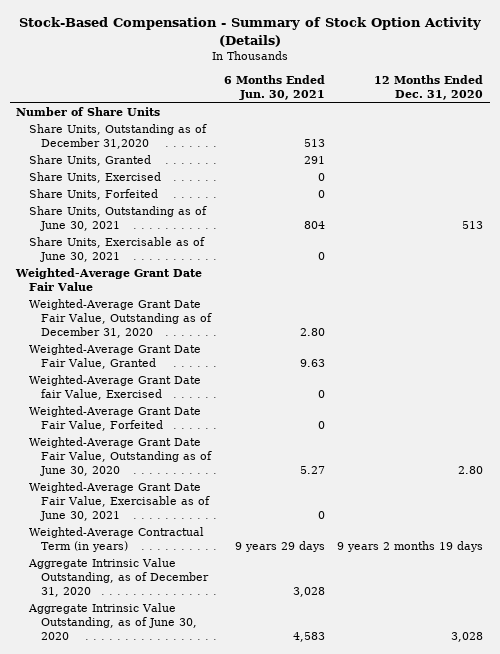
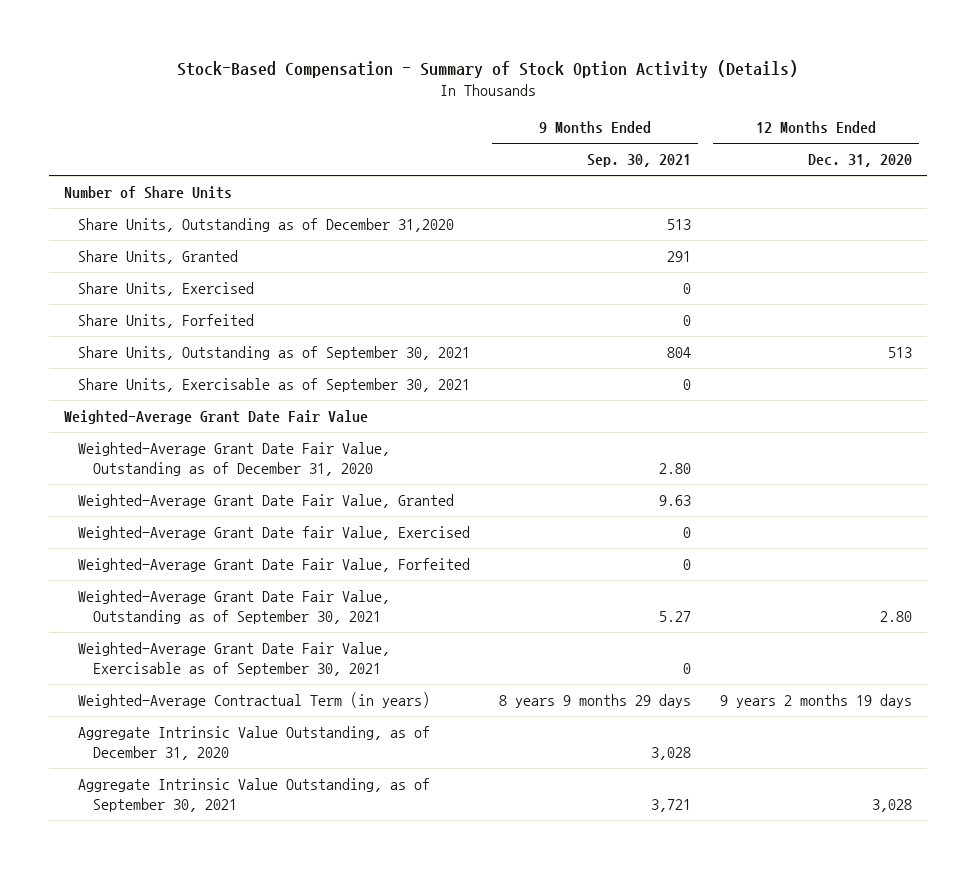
- | 6 Months Ended Jun. 30, 2021 | 12 Months Ended Dec. 31, 2020
+ | 9 Months Ended Sep. 30, 2021 | 12 Months Ended Dec. 31, 2020
- Share Units, Outstanding as of June 30, 2021 | 804 | 513
- Share Units, Exercisable as of June 30, 2021 | 0 |
+ Share Units, Outstanding as of September 30, 2021 | 804 | 513
+ Share Units, Exercisable as of September 30, 2021 | 0 |
- Weighted-Average Grant Date Fair Value, Outstanding as of June 30, 2020 | 5.27 | 2.80
- Weighted-Average Grant Date Fair Value, Exercisable as of June 30, 2021 | 0 |
+ Weighted-Average Grant Date Fair Value, Outstanding as of September 30, 2021 | 5.27 | 2.80
+ Weighted-Average Grant Date Fair Value, Exercisable as of September 30, 2021 | 0 |
- Aggregate Intrinsic Value Outstanding, as of June 30, 2020 | 4,583 | 3,028
+ Aggregate Intrinsic Value Outstanding, as of September 30, 2021 | 3,721 | 3,028

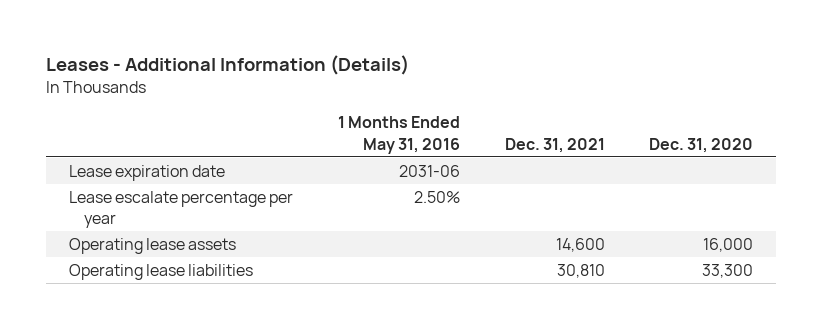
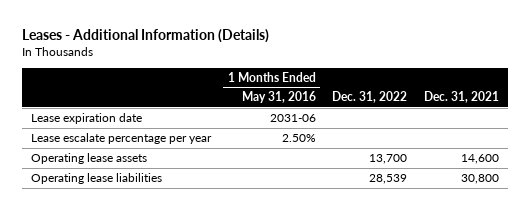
- | 1 Months Ended May 31, 2016 | Dec. 31, 2021 | Dec. 31, 2020
+ | 1 Months Ended May 31, 2016 | Dec. 31, 2022 | Dec. 31, 2021
- Operating lease liabilities | | 30,810 | 33,300
+ Operating lease liabilities | | 28,539 | 30,800

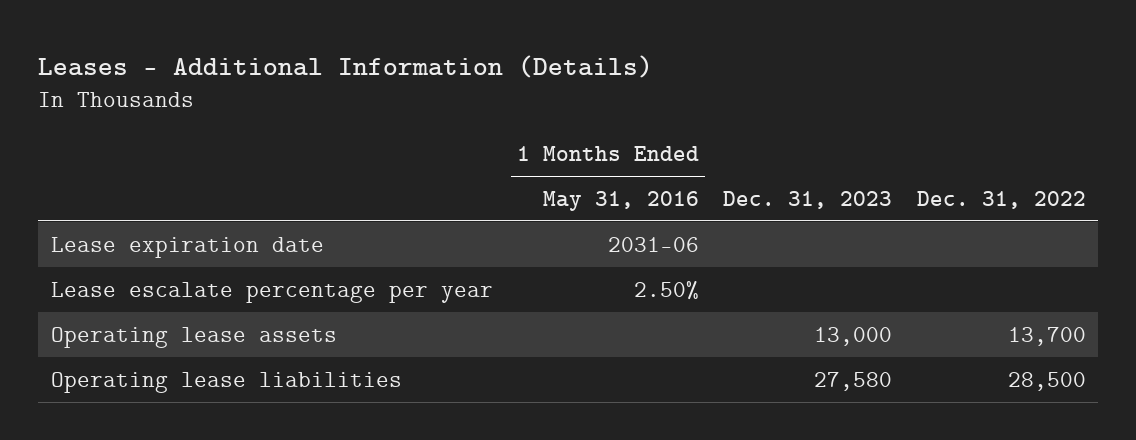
- | 1 Months Ended May 31, 2016 | Dec. 31, 2022 | Dec. 31, 2021
+ | 1 Months Ended May 31, 2016 | Dec. 31, 2023 | Dec. 31, 2022
- Operating lease liabilities | | 28,539 | 30,800
+ Operating lease liabilities | | 27,580 | 28,500

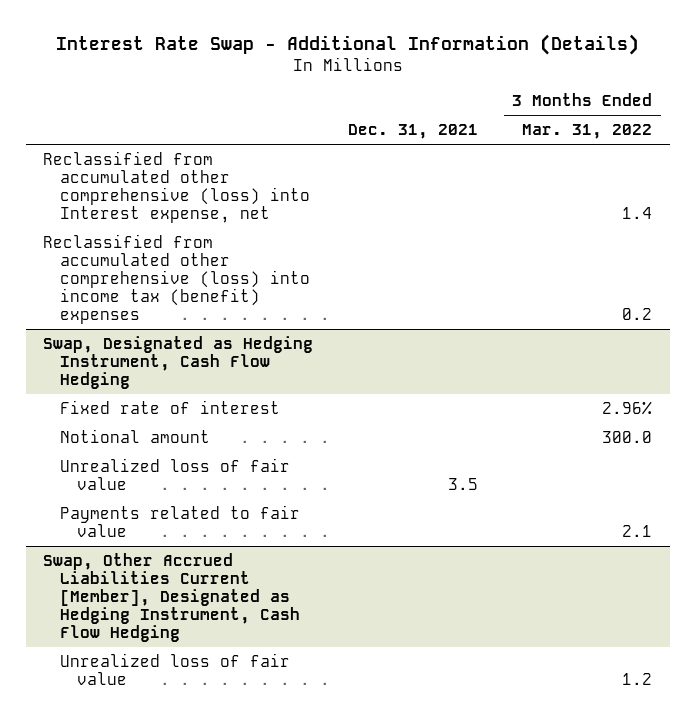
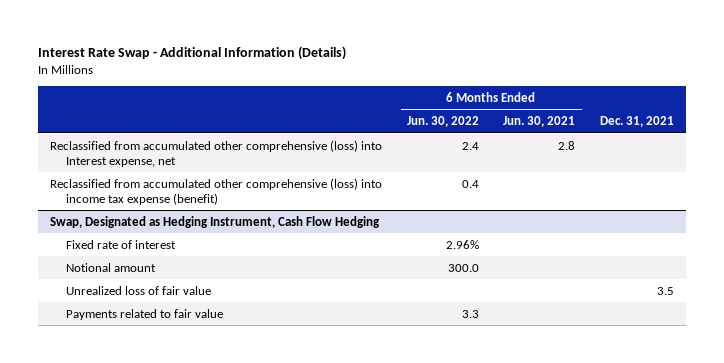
- | Dec. 31, 2021 | 3 Months Ended Mar. 31, 2022
+ | 6 Months Ended Jun. 30, 2022 | 6 Months Ended Jun. 30, 2021 | Dec. 31, 2021
- Reclassified from accumulated other comprehensive (loss) into income tax (benefit) expenses | | 0.2
+ Reclassified from accumulated other comprehensive (loss) into income tax expense (benefit) | 0.4 | |
- Swap, Other Accrued Liabilities Current [Member], Designated as Hedging Instrument, Cash Flow Hedging
- Unrealized loss of fair value | | 1.2

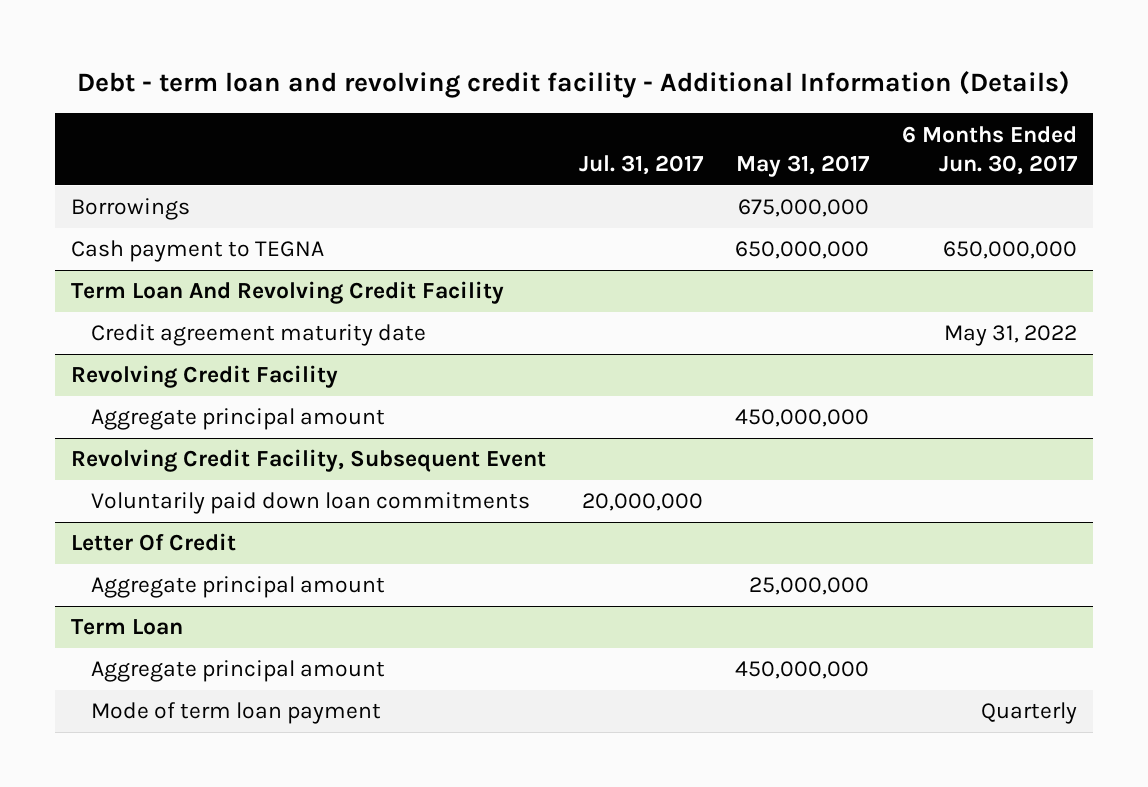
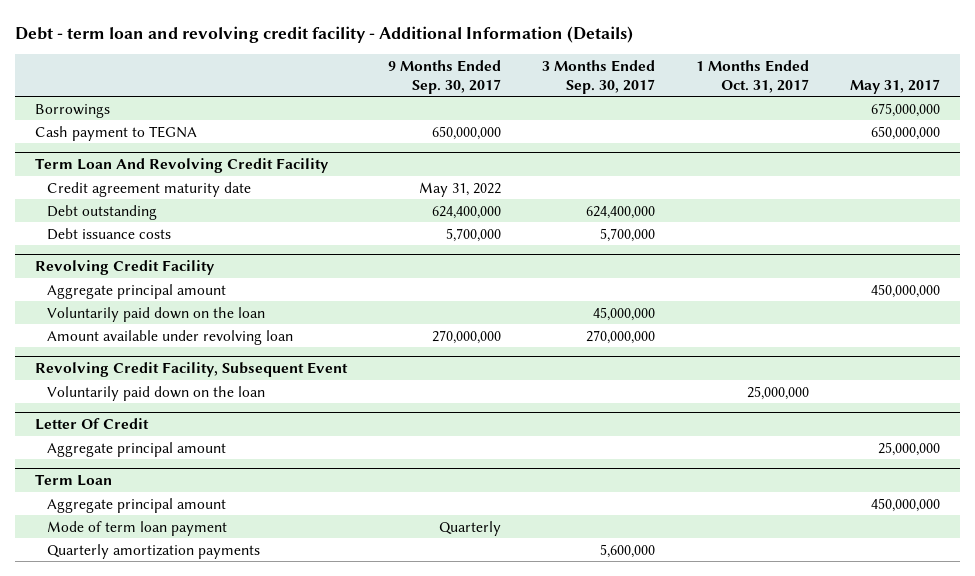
- | Jul. 31, 2017 | May 31, 2017 | 6 Months Ended Jun. 30, 2017
+ | 9 Months Ended Sep. 30, 2017 | 3 Months Ended Sep. 30, 2017 | 1 Months Ended Oct. 31, 2017 | May 31, 2017
@ Term Loan And Revolving Credit Facility
+ Debt outstanding | 624,400,000 | 624,400,000 | |
+ Debt issuance costs | 5,700,000 | 5,700,000 | |
@ Revolving Credit Facility
+ Voluntarily paid down on the loan | | 45,000,000 | |
+ Amount available under revolving loan | 270,000,000 | 270,000,000 | |
@ Revolving Credit Facility, Subsequent Event
- Voluntarily paid down loan commitments | 20,000,000 | |
+ Voluntarily paid down on the loan | | | 25,000,000 |
@ Term Loan
+ Quarterly amortization payments | | 5,600,000 | |

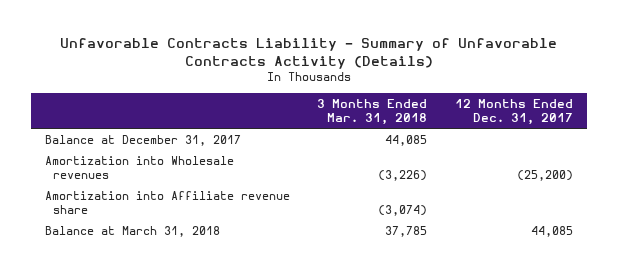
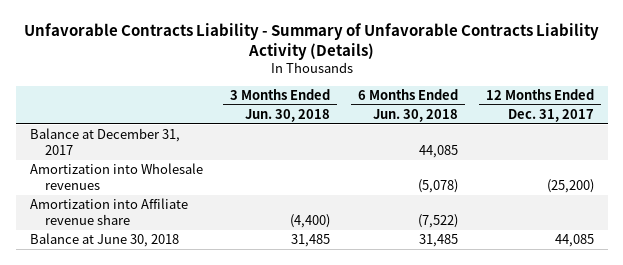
- Unfavorable Contracts Liability - Summary of Unfavorable Contracts Activity (Details)
+ Unfavorable Contracts Liability - Summary of Unfavorable Contracts Liability Activity (Details)
- | 3 Months Ended Mar. 31, 2018 | 12 Months Ended Dec. 31, 2017
+ | 3 Months Ended Jun. 30, 2018 | 6 Months Ended Jun. 30, 2018 | 12 Months Ended Dec. 31, 2017
- Balance at March 31, 2018 | 37,785 | 44,085
+ Balance at June 30, 2018 | 31,485 | 31,485 | 44,085

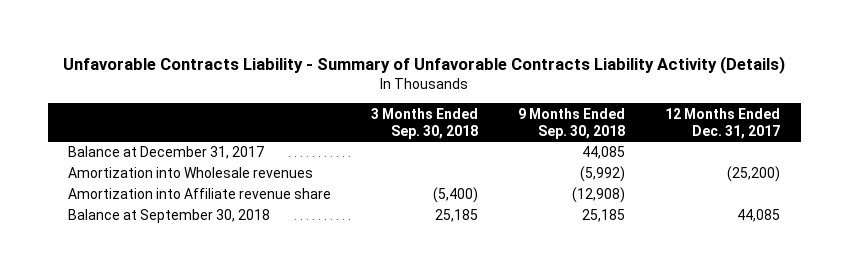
- | 3 Months Ended Jun. 30, 2018 | 6 Months Ended Jun. 30, 2018 | 12 Months Ended Dec. 31, 2017
+ | 3 Months Ended Sep. 30, 2018 | 9 Months Ended Sep. 30, 2018 | 12 Months Ended Dec. 31, 2017
- Balance at June 30, 2018 | 31,485 | 31,485 | 44,085
+ Balance at September 30, 2018 | 25,185 | 25,185 | 44,085

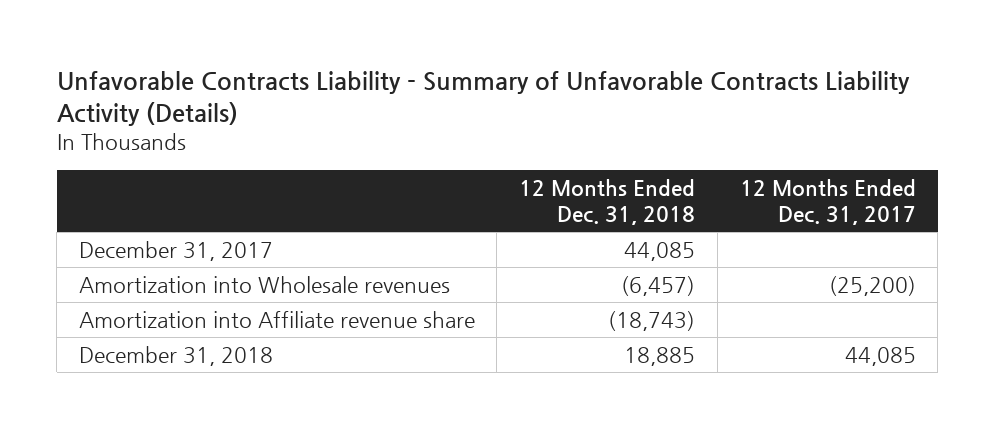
- | 3 Months Ended Sep. 30, 2018 | 9 Months Ended Sep. 30, 2018 | 12 Months Ended Dec. 31, 2017
+ | 12 Months Ended Dec. 31, 2018 | 12 Months Ended Dec. 31, 2017
- Balance at December 31, 2017 | | 44,085 |
+ December 31, 2017 | 44,085 |
- Balance at September 30, 2018 | 25,185 | 25,185 | 44,085
+ December 31, 2018 | 18,885 | 44,085

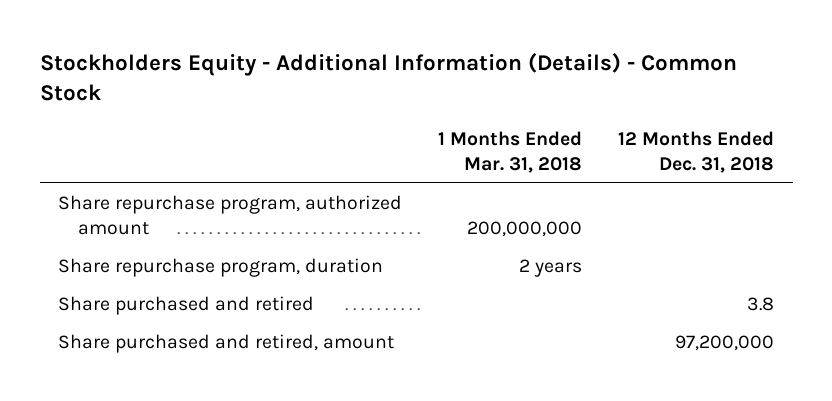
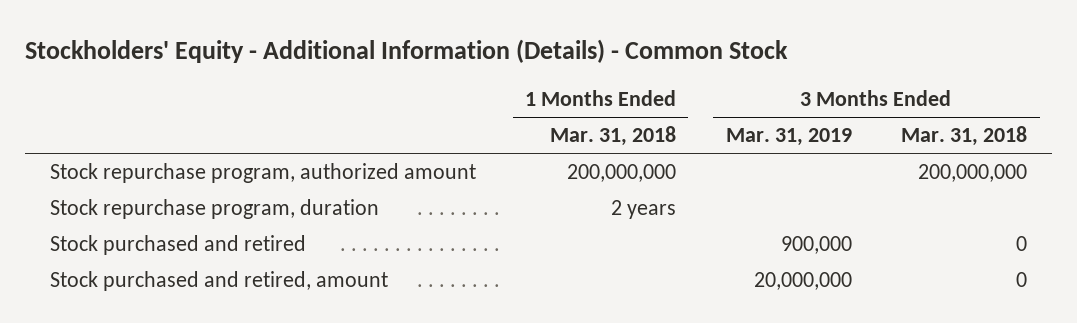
- Stockholders Equity - Additional Information (Details) - Common Stock
+ Stockholders' Equity - Additional Information (Details) - Common Stock
- | 1 Months Ended Mar. 31, 2018 | 12 Months Ended Dec. 31, 2018
+ | 1 Months Ended Mar. 31, 2018 | 3 Months Ended Mar. 31, 2019 | 3 Months Ended Mar. 31, 2018
- Share repurchase program, authorized amount | 200,000,000 |
- Share repurchase program, duration | 2 years |
- Share purchased and retired | | 3.8
- Share purchased and retired, amount | | 97,200,000
+ Stock repurchase program, authorized amount | 200,000,000 | | 200,000,000
+ Stock repurchase program, duration | 2 years | |
+ Stock purchased and retired | | 900,000 | 0
+ Stock purchased and retired, amount | | 20,000,000 | 0

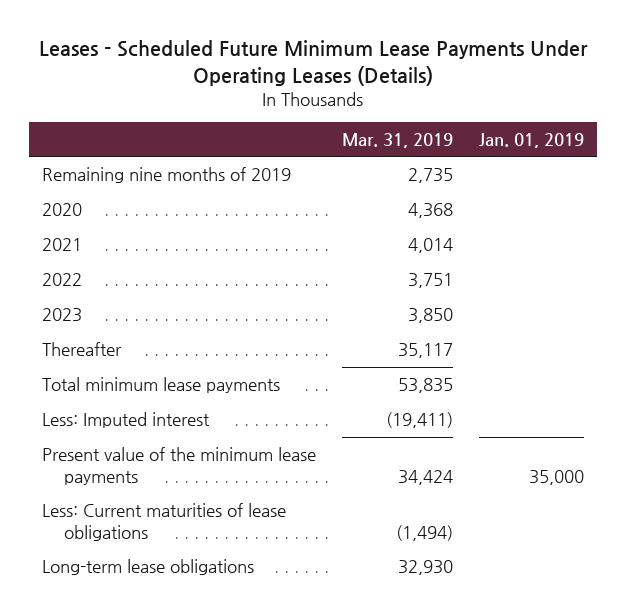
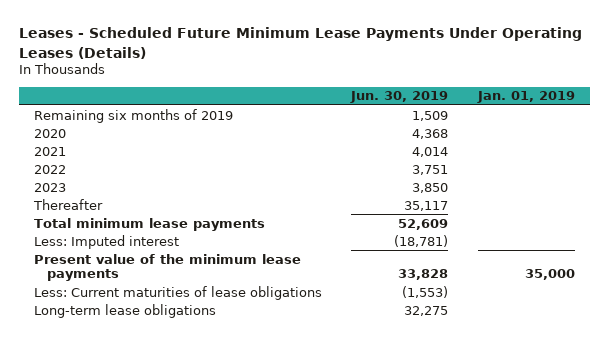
- | Mar. 31, 2019 | Jan. 01, 2019
+ | Jun. 30, 2019 | Jan. 01, 2019
- Remaining nine months of 2019 | 2,735 |
+ Remaining six months of 2019 | 1,509 |

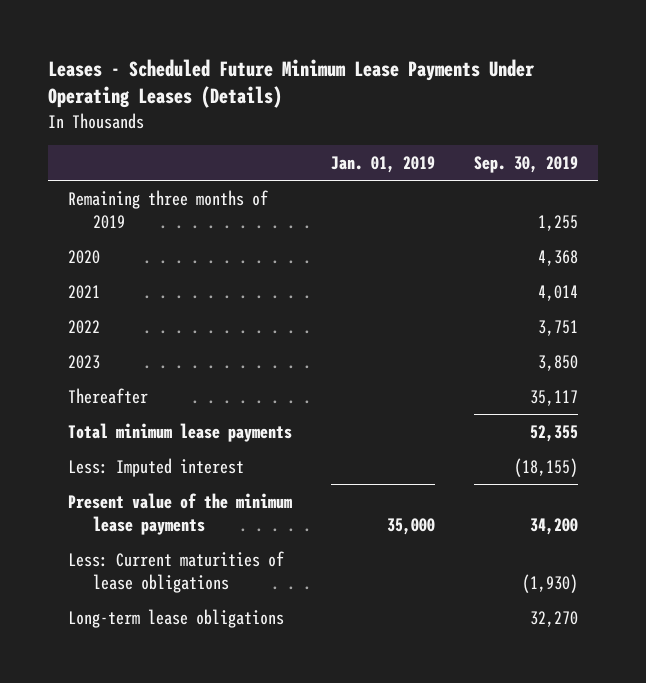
- | Jun. 30, 2019 | Jan. 01, 2019
+ | Jan. 01, 2019 | Sep. 30, 2019
- Remaining six months of 2019 | 1,509 |
+ Remaining three months of 2019 | | 1,255

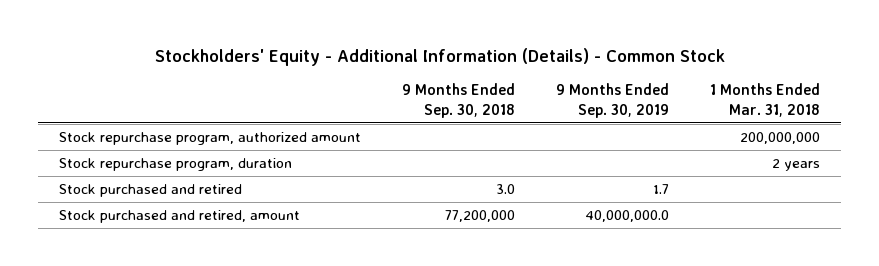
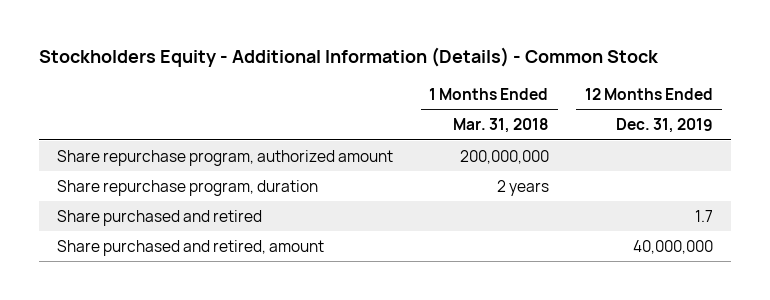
- Stockholders' Equity - Additional Information (Details) - Common Stock
+ Stockholders Equity - Additional Information (Details) - Common Stock
- | 9 Months Ended Sep. 30, 2018 | 9 Months Ended Sep. 30, 2019 | 1 Months Ended Mar. 31, 2018
+ | 1 Months Ended Mar. 31, 2018 | 12 Months Ended Dec. 31, 2019
- Stock repurchase program, authorized amount | | | 200,000,000
- Stock repurchase program, duration | | | 2 years
- Stock purchased and retired | 3.0 | 1.7 |
- Stock purchased and retired, amount | 77,200,000 | 40,000,000.0 |
+ Share repurchase program, authorized amount | 200,000,000 |
+ Share repurchase program, duration | 2 years |
+ Share purchased and retired | | 1.7
+ Share purchased and retired, amount | | 40,000,000

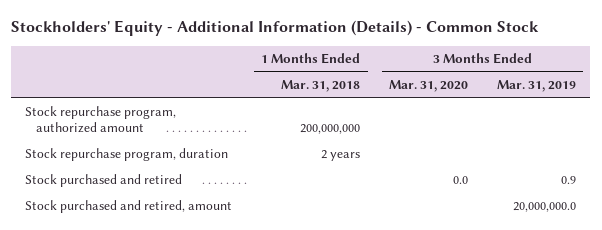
- Stockholders Equity - Additional Information (Details) - Common Stock
+ Stockholders' Equity - Additional Information (Details) - Common Stock
- | 1 Months Ended Mar. 31, 2018 | 12 Months Ended Dec. 31, 2019
+ | 1 Months Ended Mar. 31, 2018 | 3 Months Ended Mar. 31, 2020 | 3 Months Ended Mar. 31, 2019
- Share repurchase program, authorized amount | 200,000,000 |
- Share repurchase program, duration | 2 years |
- Share purchased and retired | | 1.7
- Share purchased and retired, amount | | 40,000,000
+ Stock repurchase program, authorized amount | 200,000,000 | |
+ Stock repurchase program, duration | 2 years | |
+ Stock purchased and retired | | 0.0 | 0.9
+ Stock purchased and retired, amount | | | 20,000,000.0

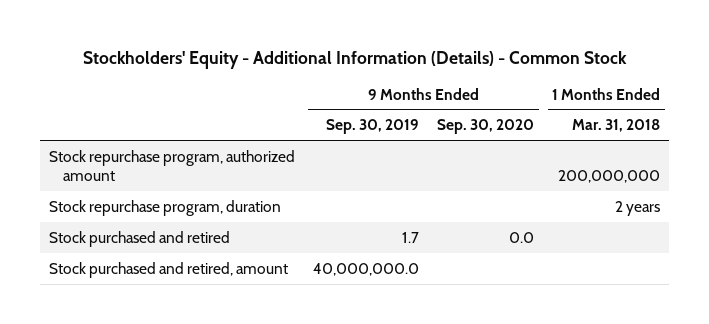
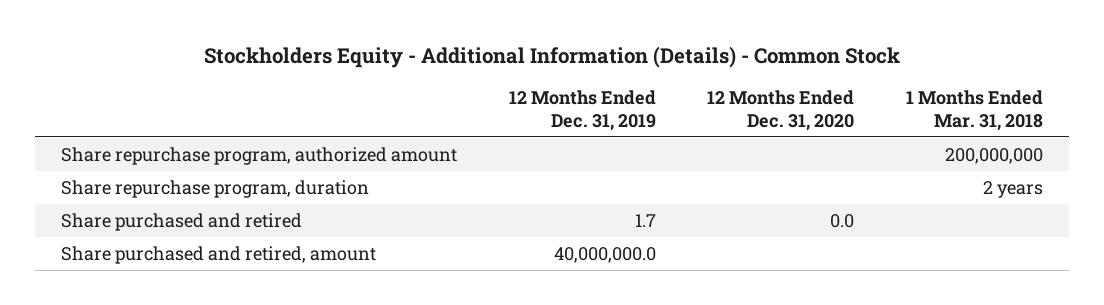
- Stockholders' Equity - Additional Information (Details) - Common Stock
+ Stockholders Equity - Additional Information (Details) - Common Stock
- | 9 Months Ended Sep. 30, 2019 | 9 Months Ended Sep. 30, 2020 | 1 Months Ended Mar. 31, 2018
+ | 12 Months Ended Dec. 31, 2019 | 12 Months Ended Dec. 31, 2020 | 1 Months Ended Mar. 31, 2018
- Stock repurchase program, authorized amount | | | 200,000,000
- Stock repurchase program, duration | | | 2 years
- Stock purchased and retired | 1.7 | 0.0 |
- Stock purchased and retired, amount | 40,000,000.0 | |
+ Share repurchase program, authorized amount | | | 200,000,000
+ Share repurchase program, duration | | | 2 years
+ Share purchased and retired | 1.7 | 0.0 |
+ Share purchased and retired, amount | 40,000,000.0 | |

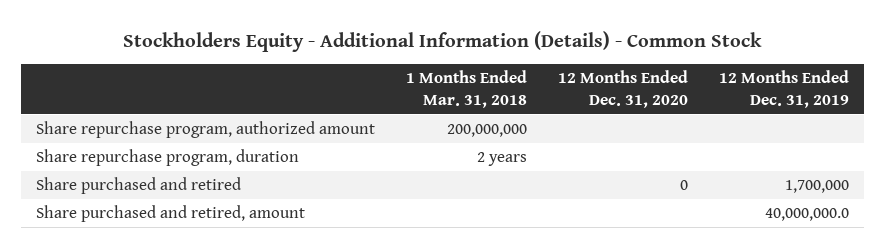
- | 12 Months Ended Dec. 31, 2019 | 12 Months Ended Dec. 31, 2020 | 1 Months Ended Mar. 31, 2018
+ | 1 Months Ended Mar. 31, 2018 | 12 Months Ended Dec. 31, 2020 | 12 Months Ended Dec. 31, 2019
- Share purchased and retired | 1.7 | 0.0 |
+ Share purchased and retired | | 0 | 1,700,000

